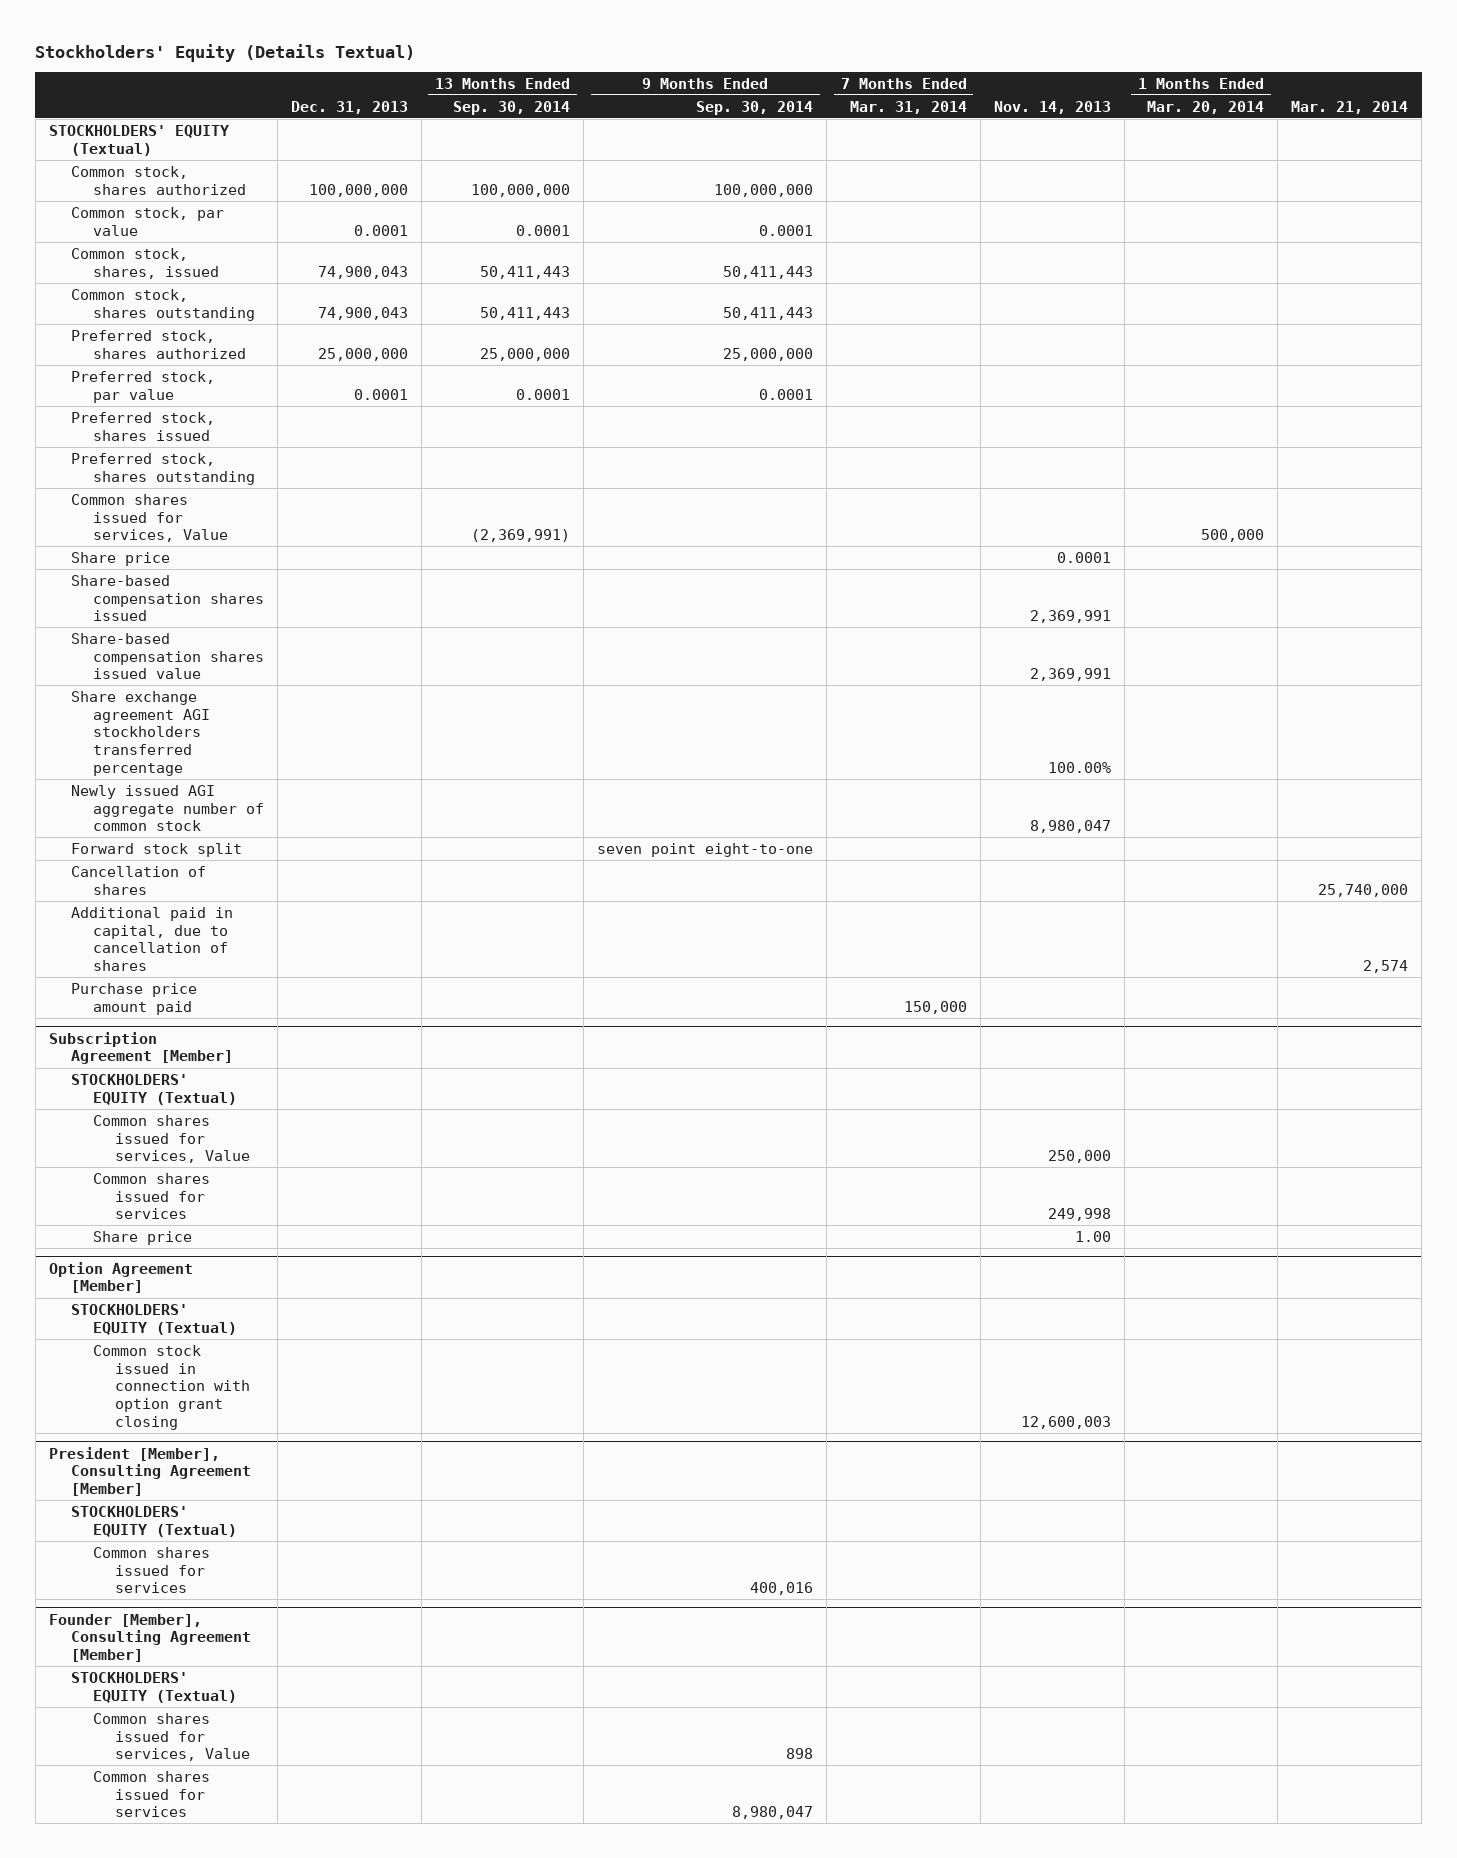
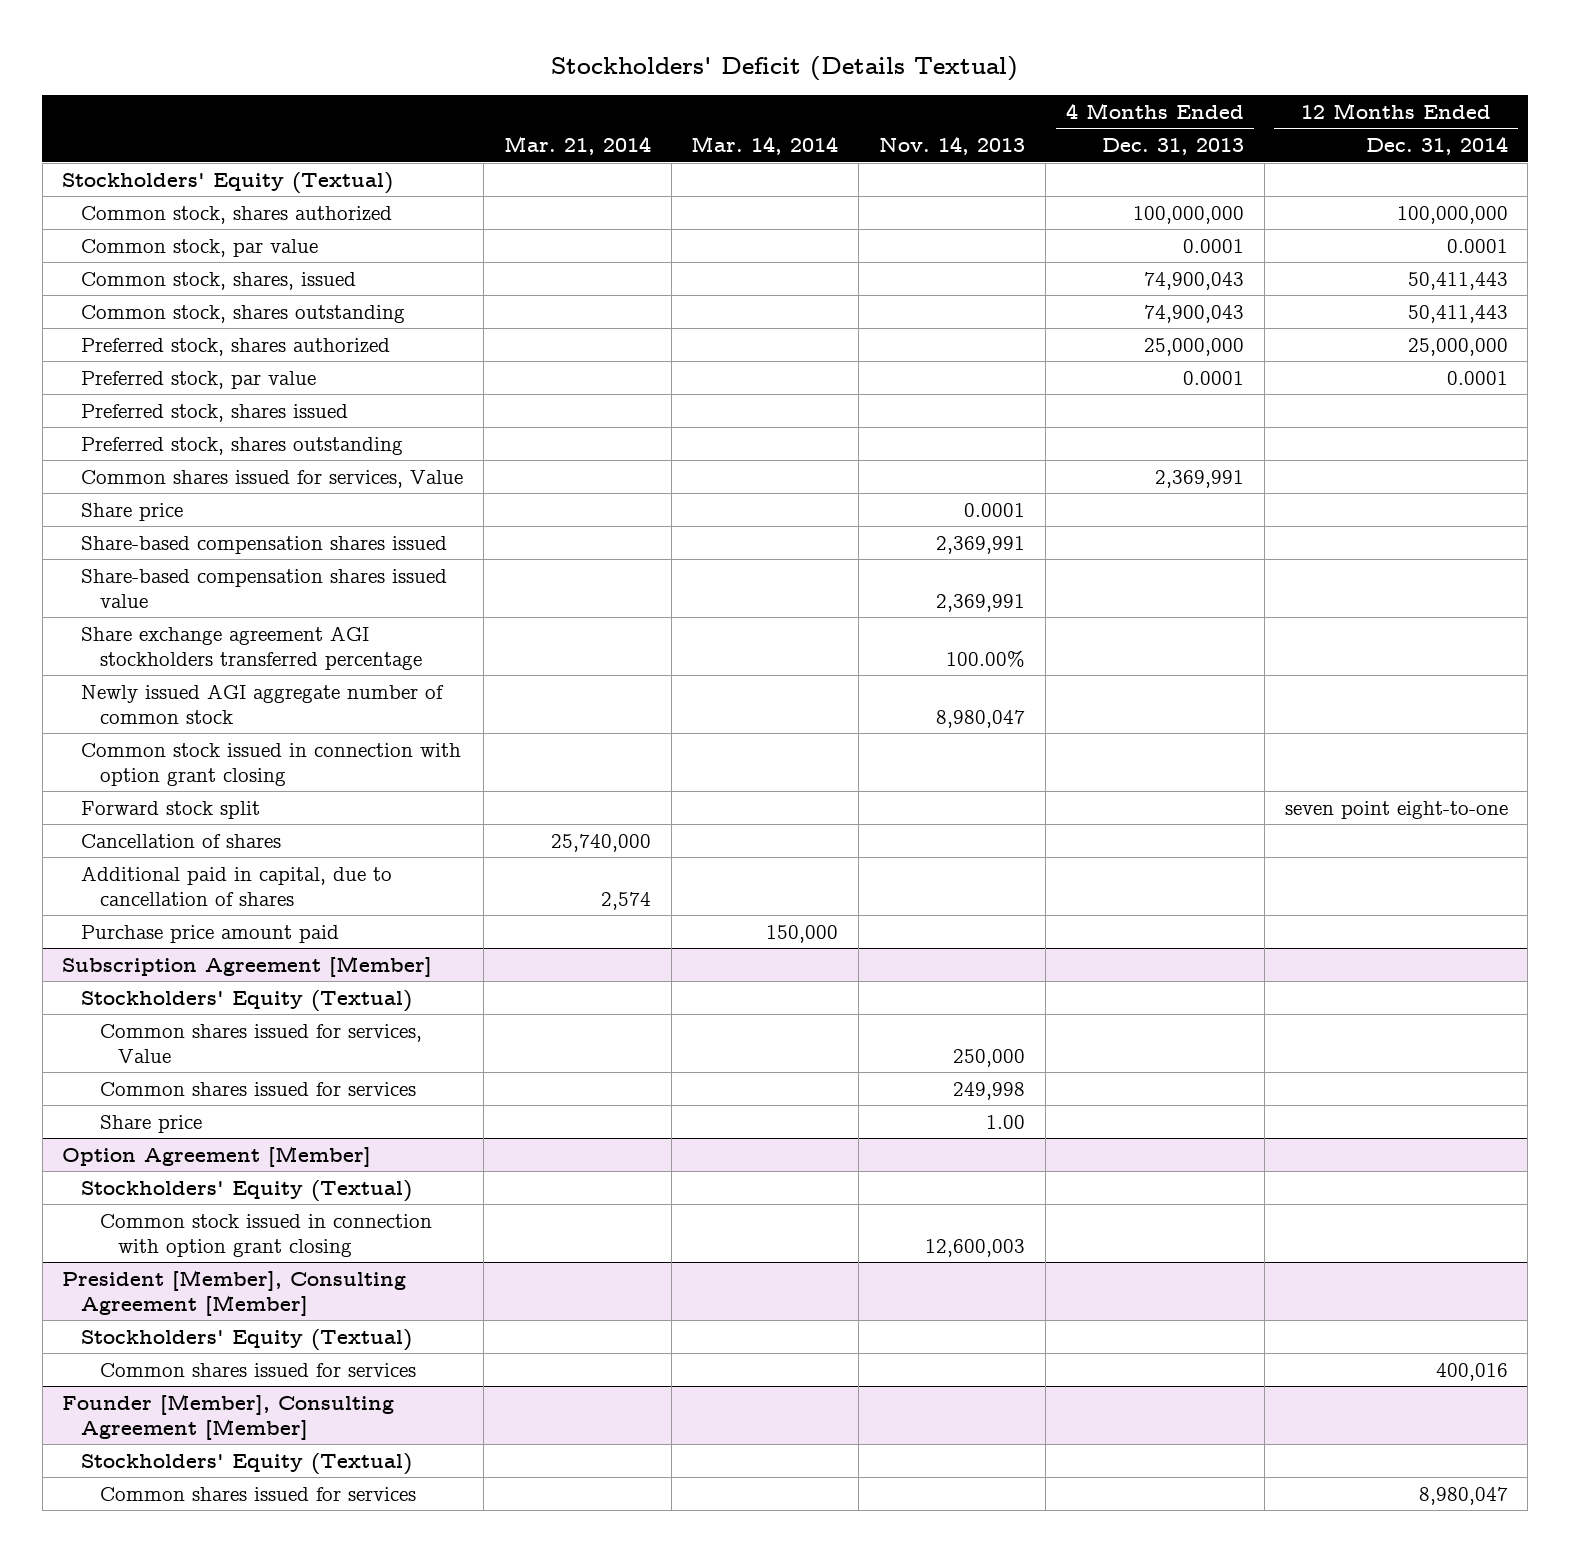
- Stockholders' Equity (Details Textual)
+ Stockholders' Deficit (Details Textual)
- | Dec. 31, 2013 | 13 Months Ended Sep. 30, 2014 | 9 Months Ended Sep. 30, 2014 | 7 Months Ended Mar. 31, 2014 | Nov. 14, 2013 | 1 Months Ended Mar. 20, 2014 | Mar. 21, 2014
+ | Mar. 21, 2014 | Mar. 14, 2014 | Nov. 14, 2013 | 4 Months Ended Dec. 31, 2013 | 12 Months Ended Dec. 31, 2014
- STOCKHOLDERS' EQUITY (Textual)
+ Stockholders' Equity (Textual)
+ Common stock issued in connection with option grant closing
@ Subscription Agreement [Member]
- STOCKHOLDERS' EQUITY (Textual)
+ Stockholders' Equity (Textual)
@ Option Agreement [Member]
- STOCKHOLDERS' EQUITY (Textual)
+ Stockholders' Equity (Textual)
@ President [Member], Consulting Agreement [Member]
- STOCKHOLDERS' EQUITY (Textual)
+ Stockholders' Equity (Textual)
@ Founder [Member], Consulting Agreement [Member]
- STOCKHOLDERS' EQUITY (Textual)
- Common shares issued for services, Value | | | 898 | | | |
+ Stockholders' Equity (Textual)

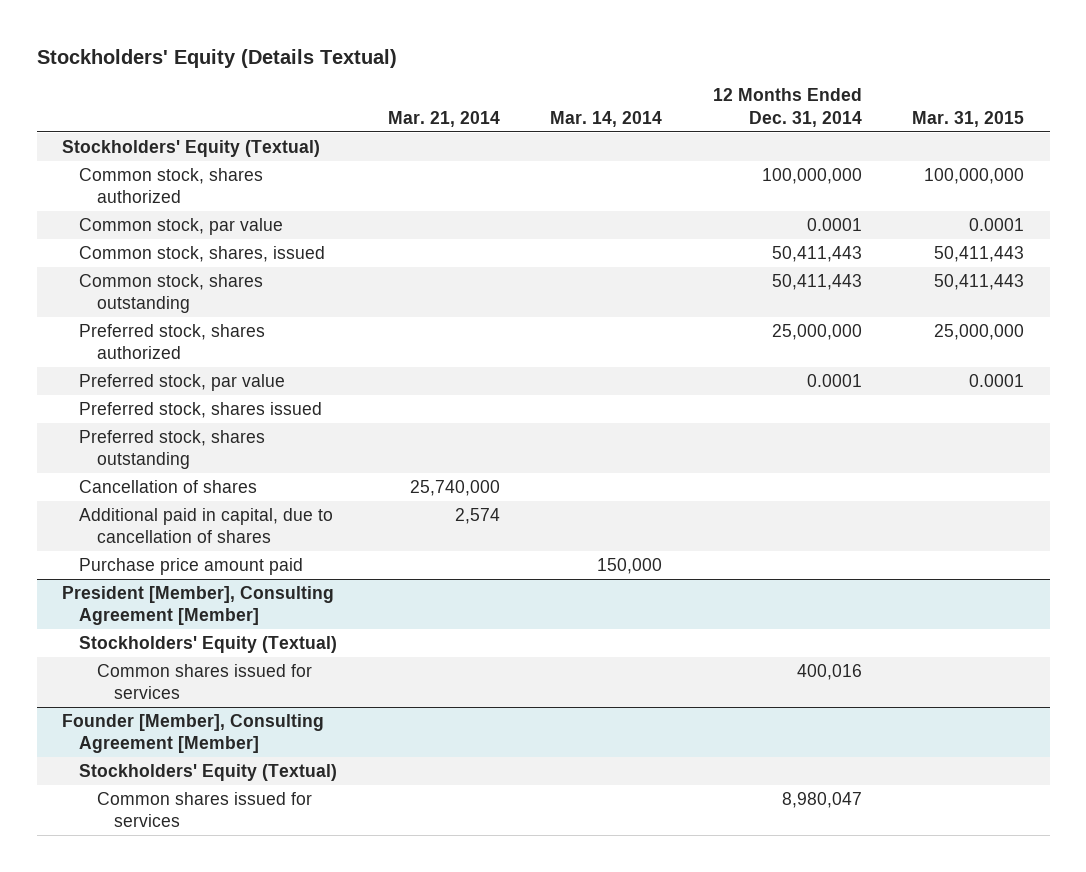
- Stockholders' Deficit (Details Textual)
+ Stockholders' Equity (Details Textual)
- | Mar. 21, 2014 | Mar. 14, 2014 | Nov. 14, 2013 | 4 Months Ended Dec. 31, 2013 | 12 Months Ended Dec. 31, 2014
+ | Mar. 21, 2014 | Mar. 14, 2014 | 12 Months Ended Dec. 31, 2014 | Mar. 31, 2015
- Common shares issued for services, Value | | | | 2,369,991 |
- Share price | | | 0.0001 | |
- Share-based compensation shares issued | | | 2,369,991 | |
- Share-based compensation shares issued value | | | 2,369,991 | |
- Share exchange agreement AGI stockholders transferred percentage | | | 100.00% | |
- Newly issued AGI aggregate number of common stock | | | 8,980,047 | |
- Common stock issued in connection with option grant closing
- Forward stock split | | | | | seven point eight-to-one
- Subscription Agreement [Member]
- Stockholders' Equity (Textual)
- Common shares issued for services, Value | | | 250,000 | |
- Common shares issued for services | | | 249,998 | |
- Share price | | | 1.00 | |
- Option Agreement [Member]
- Stockholders' Equity (Textual)
- Common stock issued in connection with option grant closing | | | 12,600,003 | |

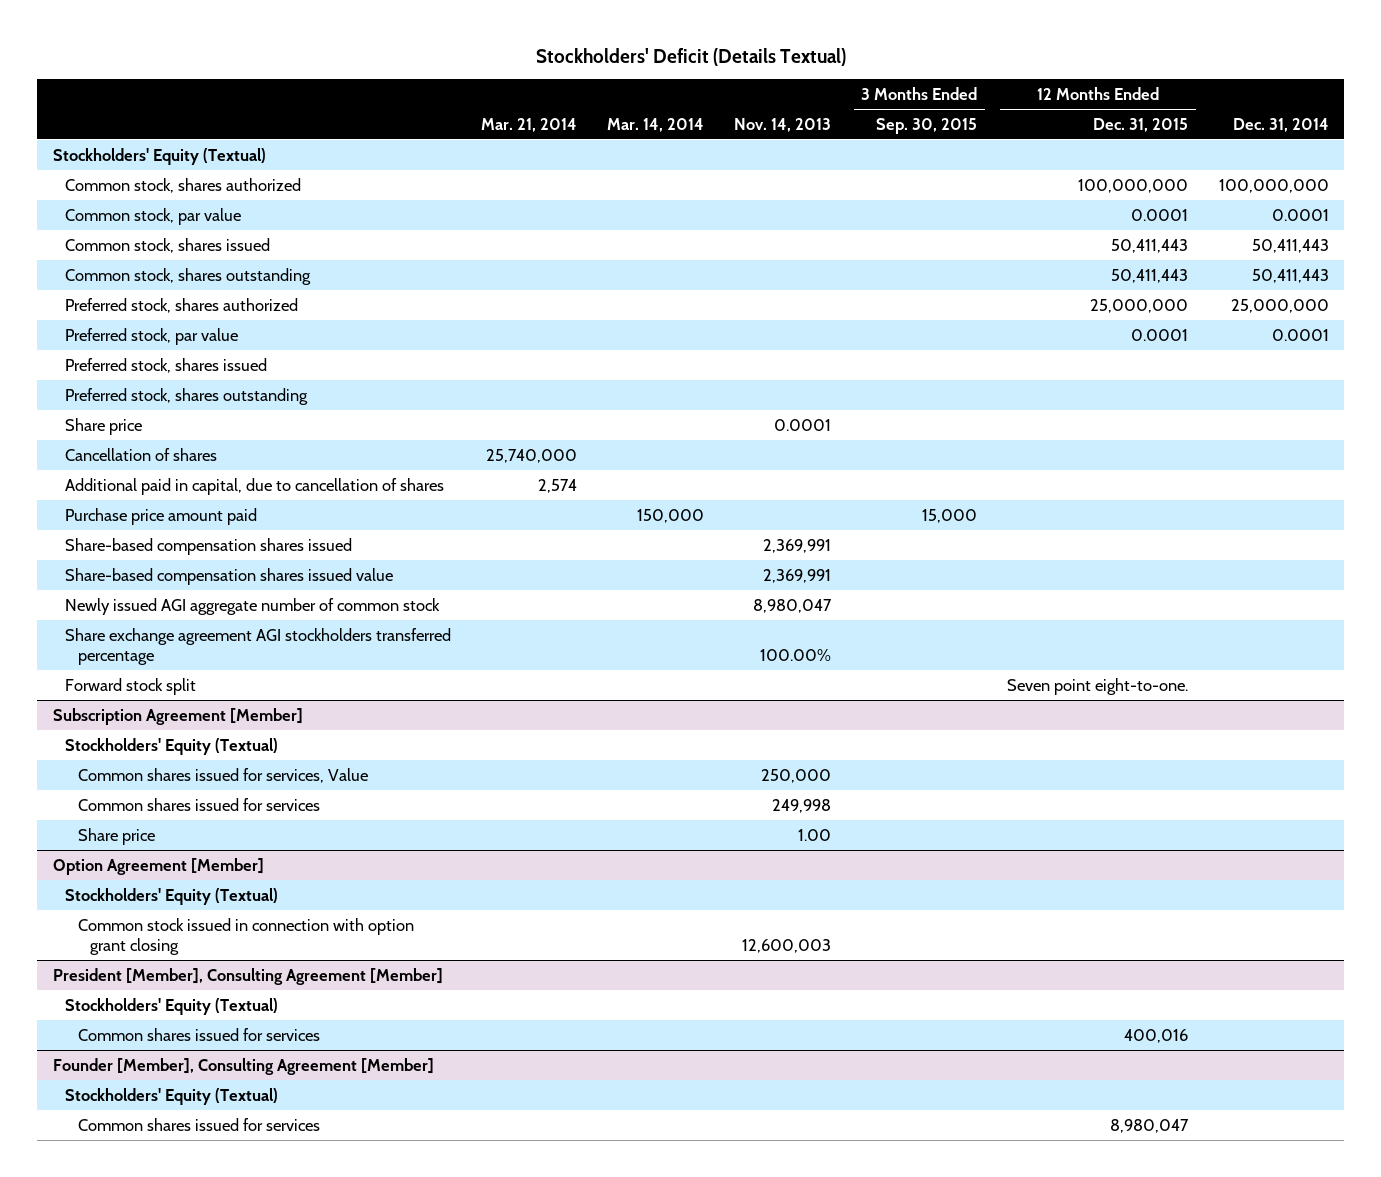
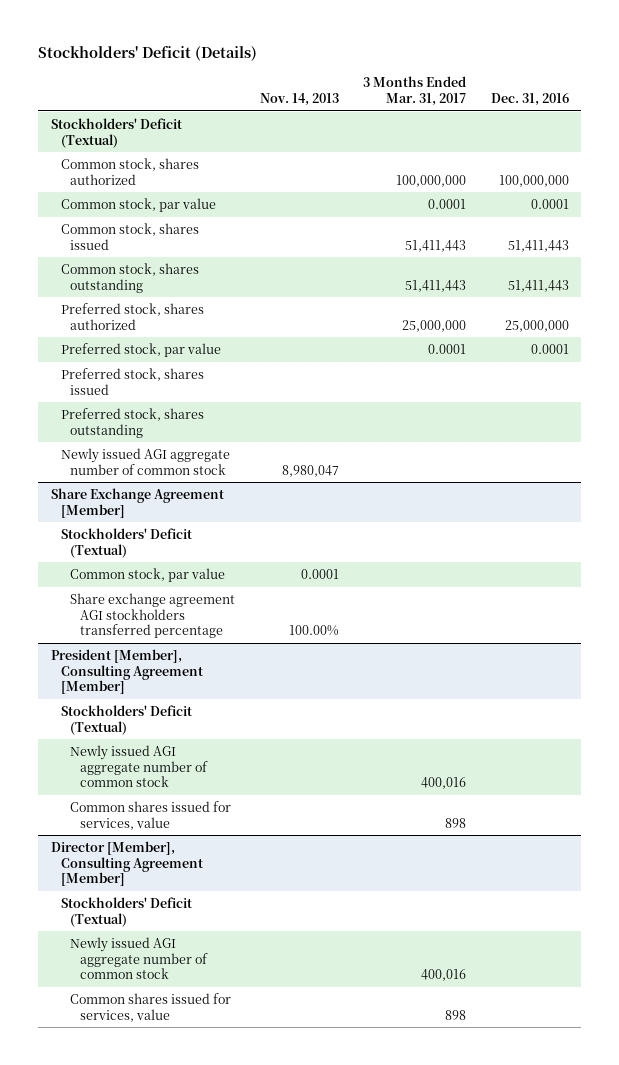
- Stockholders' Deficit (Details Textual)
+ Stockholders' Deficit (Details)
- | Mar. 21, 2014 | Mar. 14, 2014 | Nov. 14, 2013 | 3 Months Ended Sep. 30, 2015 | 12 Months Ended Dec. 31, 2015 | Dec. 31, 2014
+ | Nov. 14, 2013 | 3 Months Ended Mar. 31, 2017 | Dec. 31, 2016
- Stockholders' Equity (Textual)
+ Stockholders' Deficit (Textual)
- Share price | | | 0.0001 | | |
- Cancellation of shares | 25,740,000 | | | | |
- Additional paid in capital, due to cancellation of shares | 2,574 | | | | |
- Purchase price amount paid | | 150,000 | | 15,000 | |
- Share-based compensation shares issued | | | 2,369,991 | | |
- Share-based compensation shares issued value | | | 2,369,991 | | |
- Share exchange agreement AGI stockholders transferred percentage | | | 100.00% | | |
- Forward stock split | | | | | Seven point eight-to-one. |
- Subscription Agreement [Member]
- Stockholders' Equity (Textual)
- Common shares issued for services, Value | | | 250,000 | | |
- Common shares issued for services | | | 249,998 | | |
- Share price | | | 1.00 | | |
- Option Agreement [Member]
- Stockholders' Equity (Textual)
- Common stock issued in connection with option grant closing | | | 12,600,003 | | |
+ Share Exchange Agreement [Member]
+ Stockholders' Deficit (Textual)
+ Common stock, par value | 0.0001 | |
+ Share exchange agreement AGI stockholders transferred percentage | 100.00% | |
@ President [Member], Consulting Agreement [Member]
- Stockholders' Equity (Textual)
- Common shares issued for services | | | | | 400,016 |
- Founder [Member], Consulting Agreement [Member]
- Stockholders' Equity (Textual)
- Common shares issued for services | | | | | 8,980,047 |
@ President [Member], Consulting Agreement [Member]
+ Stockholders' Deficit (Textual)
+ Newly issued AGI aggregate number of common stock | | 400,016 |
+ Common shares issued for services, value | | 898 |
+ Director [Member], Consulting Agreement [Member]
+ Stockholders' Deficit (Textual)
+ Newly issued AGI aggregate number of common stock | | 400,016 |
+ Common shares issued for services, value | | 898 |

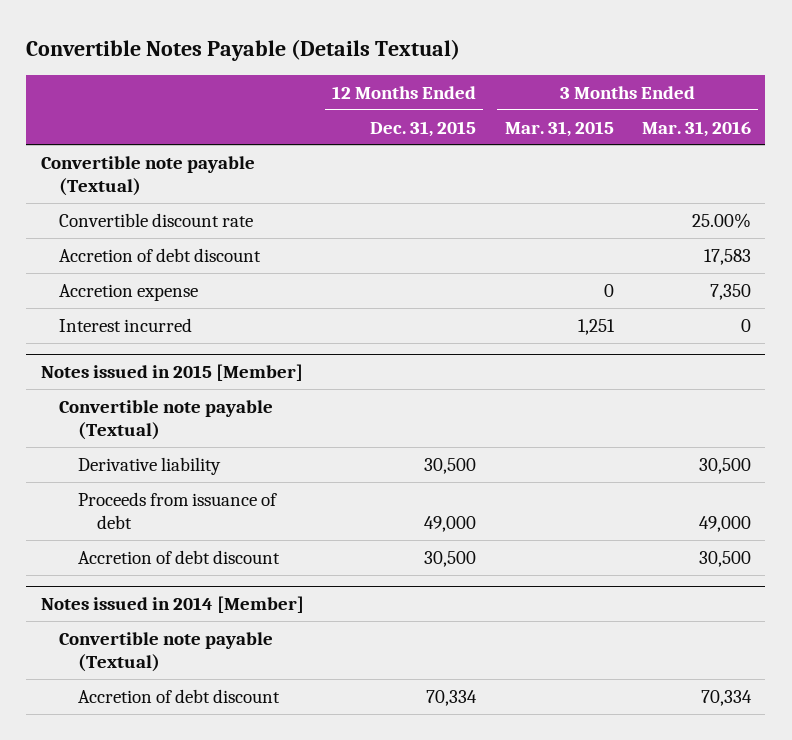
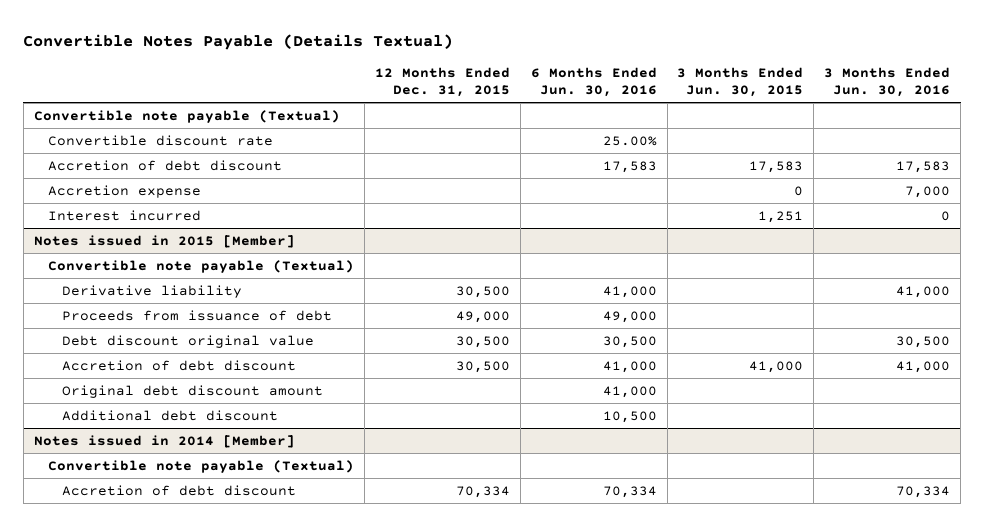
- | 12 Months Ended Dec. 31, 2015 | 3 Months Ended Mar. 31, 2015 | 3 Months Ended Mar. 31, 2016
+ | 12 Months Ended Dec. 31, 2015 | 6 Months Ended Jun. 30, 2016 | 3 Months Ended Jun. 30, 2015 | 3 Months Ended Jun. 30, 2016
@ Notes issued in 2015 [Member]
+ Debt discount original value | 30,500 | 30,500 | | 30,500
+ Original debt discount amount | | 41,000 | |
+ Additional debt discount | | 10,500 | |

